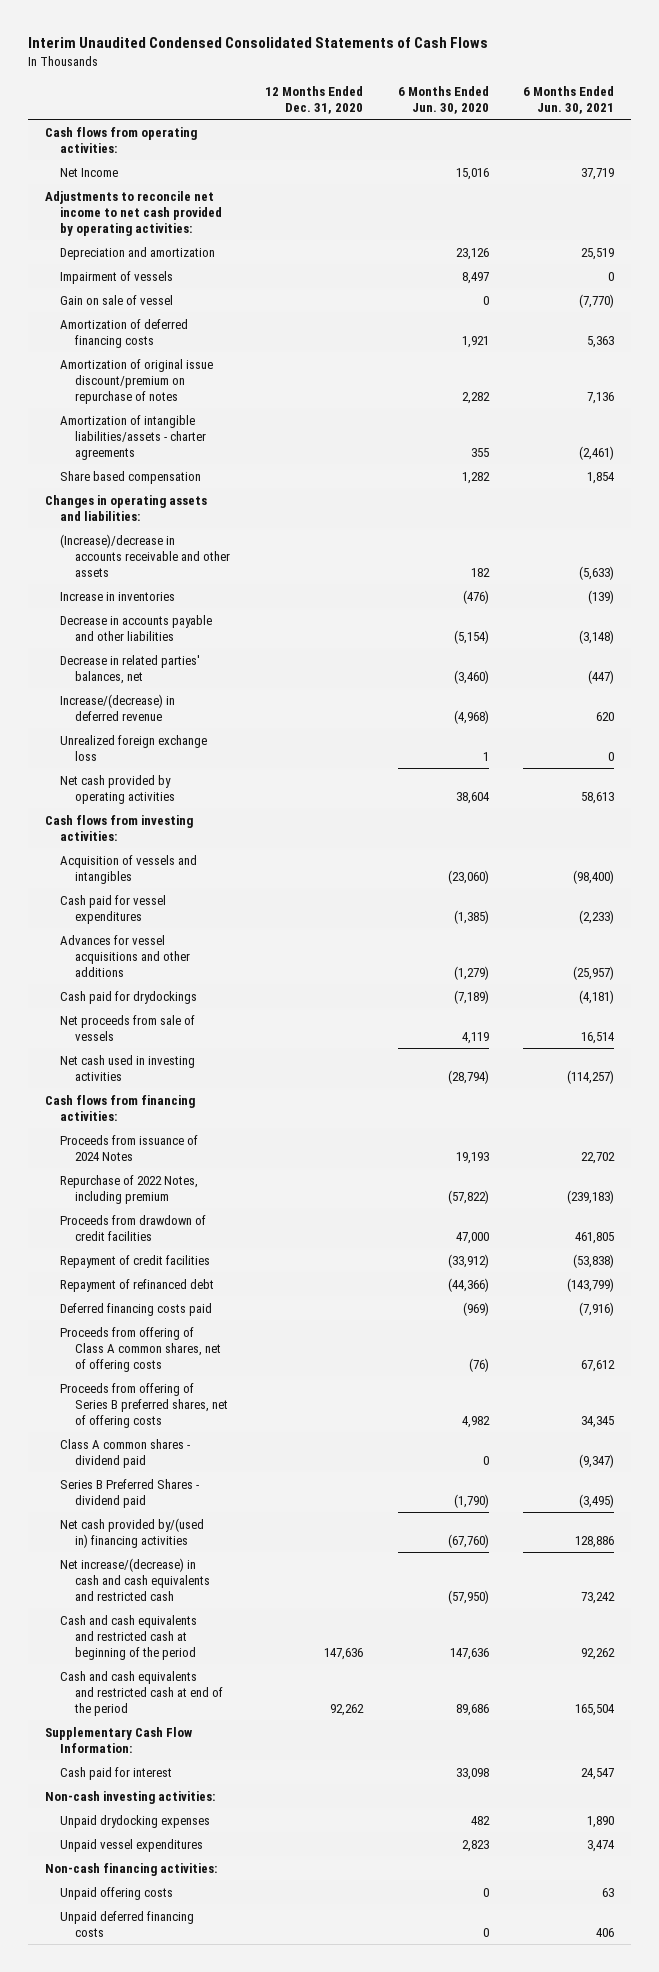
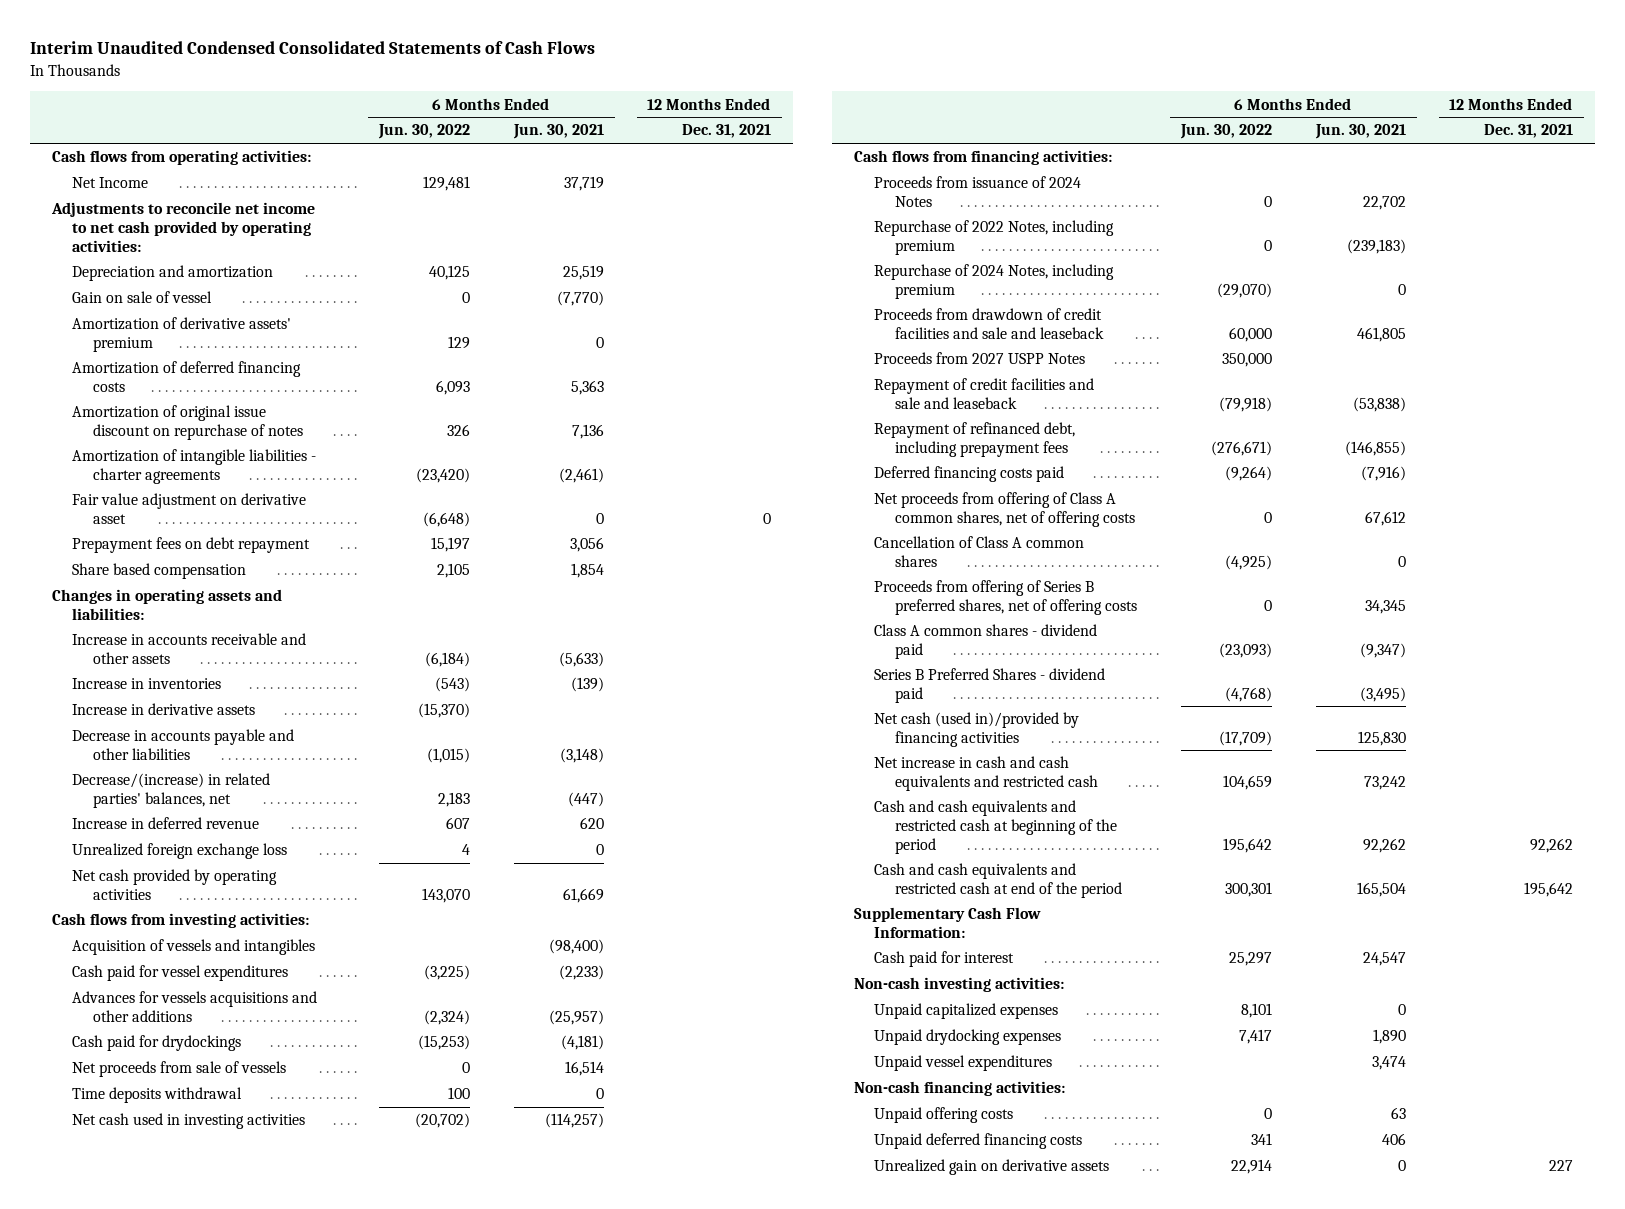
- | 12 Months Ended Dec. 31, 2020 | 6 Months Ended Jun. 30, 2020 | 6 Months Ended Jun. 30, 2021
+ | 6 Months Ended Jun. 30, 2022 | 6 Months Ended Jun. 30, 2021 | 12 Months Ended Dec. 31, 2021
- Impairment of vessels | | 8,497 | 0
+ Amortization of derivative assets' premium | 129 | 0 |
- Amortization of original issue discount/premium on repurchase of notes | | 2,282 | 7,136
- Amortization of intangible liabilities/assets - charter agreements | | 355 | (2,461)
+ Amortization of original issue discount on repurchase of notes | 326 | 7,136 |
+ Amortization of intangible liabilities - charter agreements | (23,420) | (2,461) |
+ Fair value adjustment on derivative asset | (6,648) | 0 | 0
+ Prepayment fees on debt repayment | 15,197 | 3,056 |
- (Increase)/decrease in accounts receivable and other assets | | 182 | (5,633)
+ Increase in accounts receivable and other assets | (6,184) | (5,633) |
+ Increase in derivative assets | (15,370) | |
- Decrease in related parties' balances, net | | (3,460) | (447)
- Increase/(decrease) in deferred revenue | | (4,968) | 620
+ Decrease/(increase) in related parties' balances, net | 2,183 | (447) |
+ Increase in deferred revenue | 607 | 620 |
- Net cash provided by operating activities | | 38,604 | 58,613
+ Net cash provided by operating activities | 143,070 | 61,669 |
- Advances for vessel acquisitions and other additions | | (1,279) | (25,957)
+ Advances for vessels acquisitions and other additions | (2,324) | (25,957) |
+ Time deposits withdrawal | 100 | 0 |
- Proceeds from drawdown of credit facilities | | 47,000 | 461,805
- Repayment of credit facilities | | (33,912) | (53,838)
- Repayment of refinanced debt | | (44,366) | (143,799)
+ Repurchase of 2024 Notes, including premium | (29,070) | 0 |
+ Proceeds from drawdown of credit facilities and sale and leaseback | 60,000 | 461,805 |
+ Proceeds from 2027 USPP Notes | 350,000 | |
+ Repayment of credit facilities and sale and leaseback | (79,918) | (53,838) |
+ Repayment of refinanced debt, including prepayment fees | (276,671) | (146,855) |
- Proceeds from offering of Class A common shares, net of offering costs | | (76) | 67,612
+ Net proceeds from offering of Class A common shares, net of offering costs | 0 | 67,612 |
+ Cancellation of Class A common shares | (4,925) | 0 |
- Net cash provided by/(used in) financing activities | | (67,760) | 128,886
- Net increase/(decrease) in cash and cash equivalents and restricted cash | | (57,950) | 73,242
+ Net cash (used in)/provided by financing activities | (17,709) | 125,830 |
+ Net increase in cash and cash equivalents and restricted cash | 104,659 | 73,242 |
+ Unpaid capitalized expenses | 8,101 | 0 |
+ Unrealized gain on derivative assets | 22,914 | 0 | 227

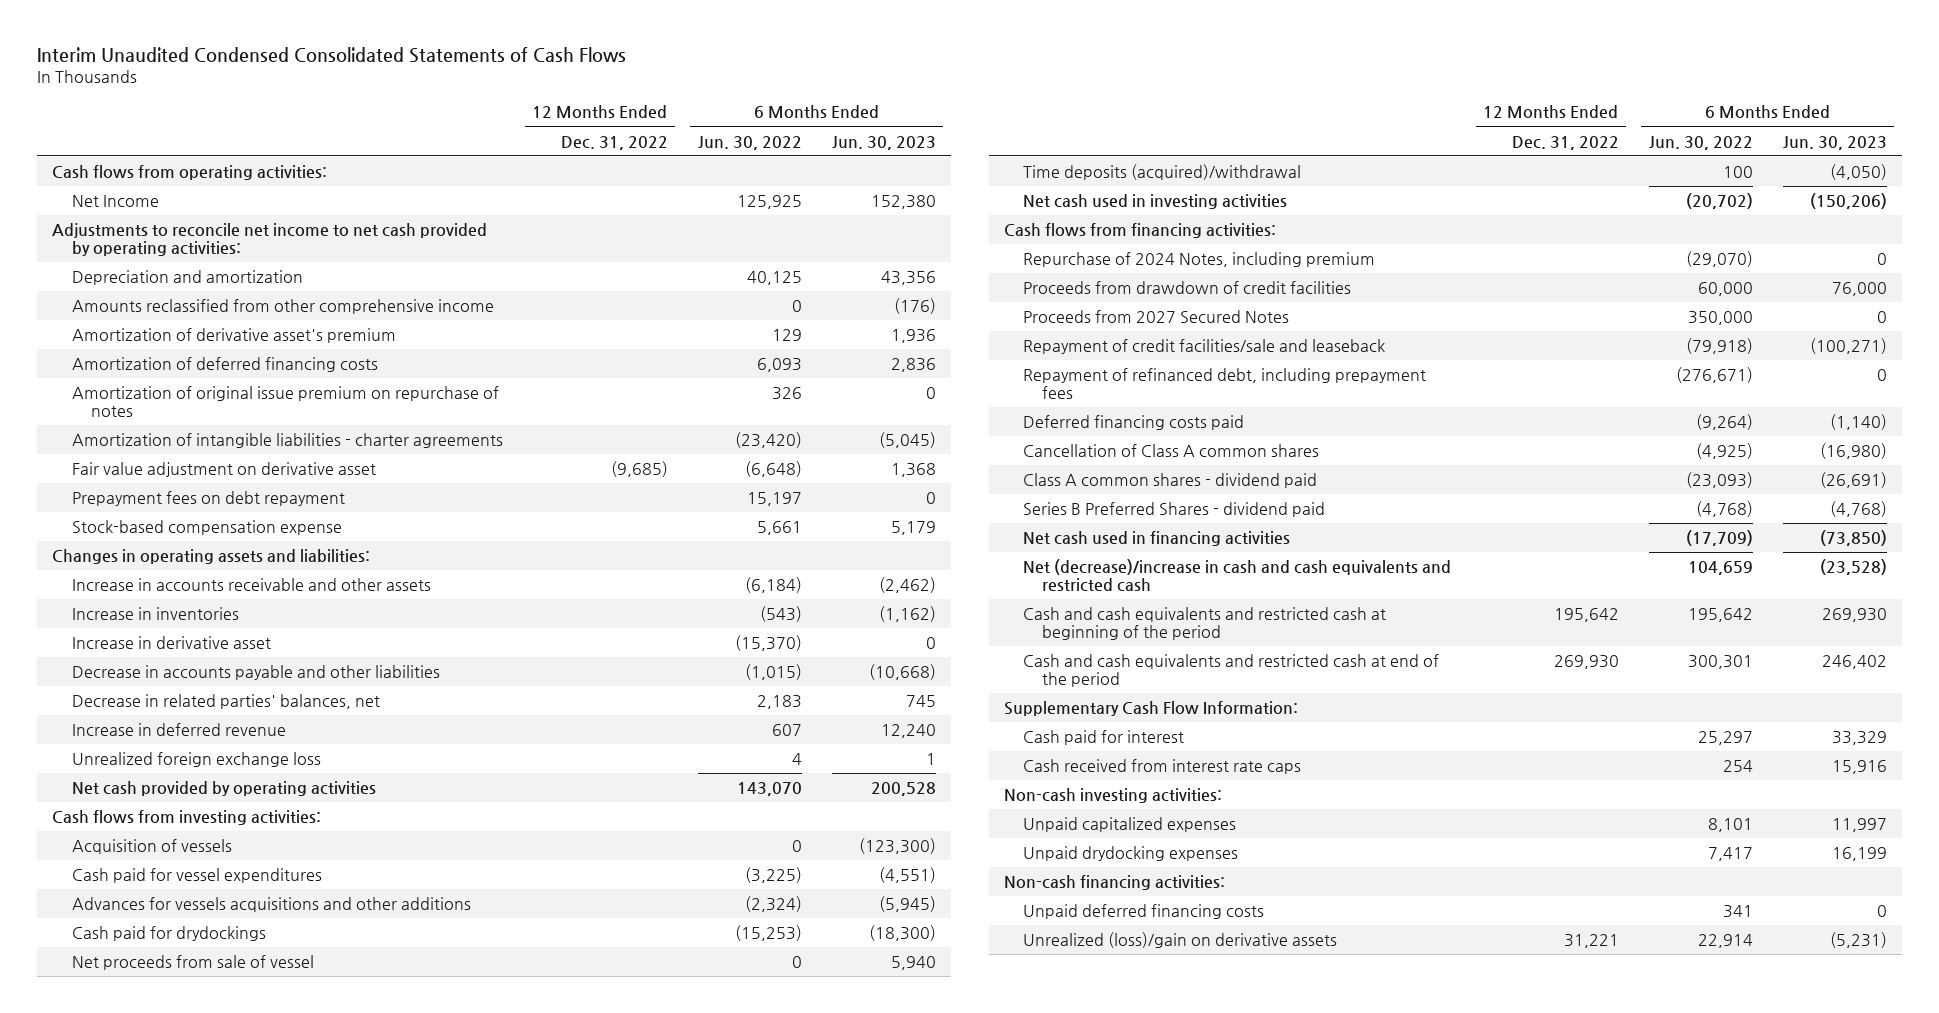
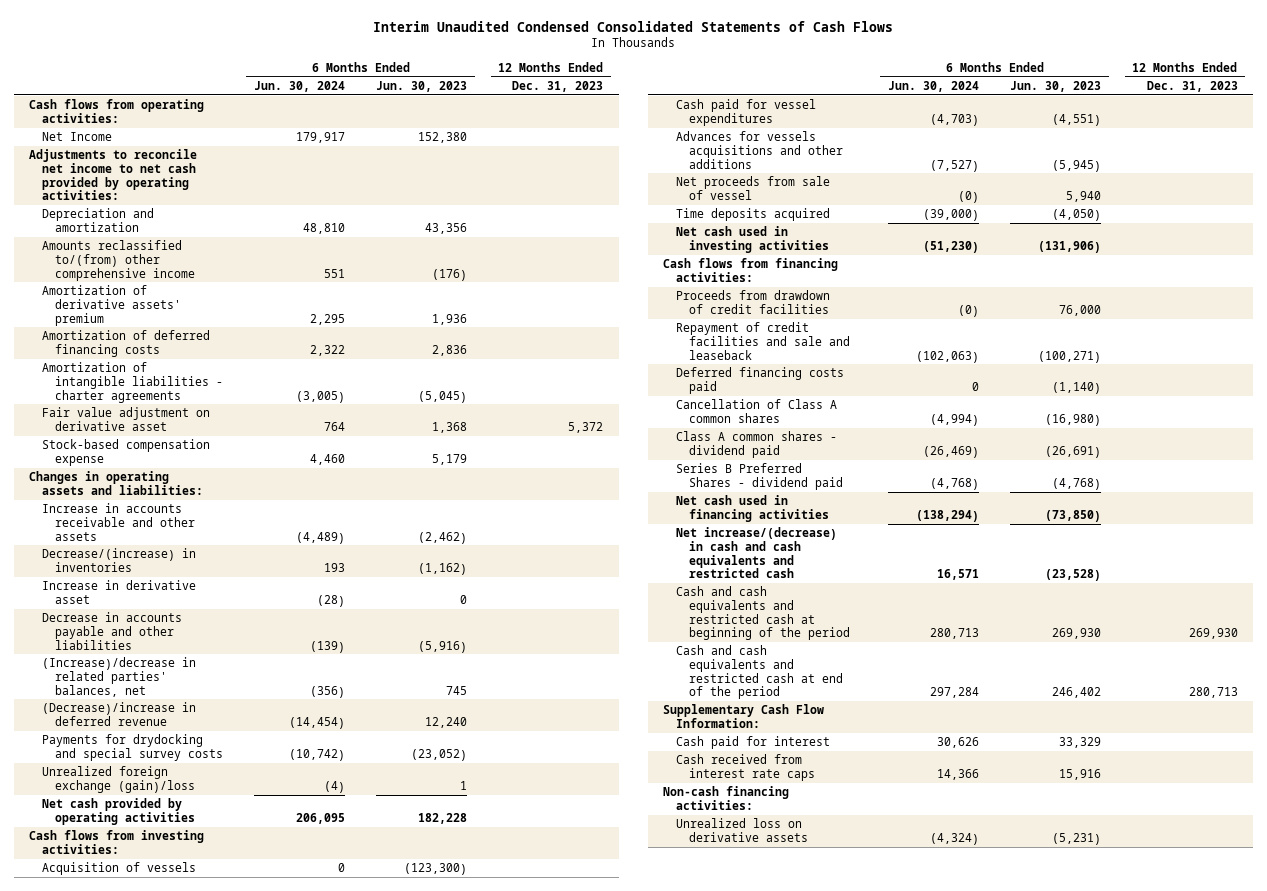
- | 12 Months Ended Dec. 31, 2022 | 6 Months Ended Jun. 30, 2022 | 6 Months Ended Jun. 30, 2023
+ | 6 Months Ended Jun. 30, 2024 | 6 Months Ended Jun. 30, 2023 | 12 Months Ended Dec. 31, 2023
- Amounts reclassified from other comprehensive income | | 0 | (176)
- Amortization of derivative asset's premium | | 129 | 1,936
+ Amounts reclassified to/(from) other comprehensive income | 551 | (176) |
+ Amortization of derivative assets' premium | 2,295 | 1,936 |
- Amortization of original issue premium on repurchase of notes | | 326 | 0
- Prepayment fees on debt repayment | | 15,197 | 0
- Increase in inventories | | (543) | (1,162)
+ Decrease/(increase) in inventories | 193 | (1,162) |
- Decrease in accounts payable and other liabilities | | (1,015) | (10,668)
- Decrease in related parties' balances, net | | 2,183 | 745
- Increase in deferred revenue | | 607 | 12,240
- Unrealized foreign exchange loss | | 4 | 1
- Net cash provided by operating activities | | 143,070 | 200,528
+ Decrease in accounts payable and other liabilities | (139) | (5,916) |
+ (Increase)/decrease in related parties' balances, net | (356) | 745 |
+ (Decrease)/increase in deferred revenue | (14,454) | 12,240 |
+ Payments for drydocking and special survey costs | (10,742) | (23,052) |
+ Unrealized foreign exchange (gain)/loss | (4) | 1 |
+ Net cash provided by operating activities | 206,095 | 182,228 |
- Cash paid for drydockings | | (15,253) | (18,300)
- Time deposits (acquired)/withdrawal | | 100 | (4,050)
- Net cash used in investing activities | | (20,702) | (150,206)
+ Time deposits acquired | (39,000) | (4,050) |
+ Net cash used in investing activities | (51,230) | (131,906) |
- Repurchase of 2024 Notes, including premium | | (29,070) | 0
- Proceeds from 2027 Secured Notes | | 350,000 | 0
- Repayment of credit facilities/sale and leaseback | | (79,918) | (100,271)
- Repayment of refinanced debt, including prepayment fees | | (276,671) | 0
+ Repayment of credit facilities and sale and leaseback | (102,063) | (100,271) |
- Net (decrease)/increase in cash and cash equivalents and restricted cash | | 104,659 | (23,528)
+ Net increase/(decrease) in cash and cash equivalents and restricted cash | 16,571 | (23,528) |
- Non-cash investing activities:
- Unpaid capitalized expenses | | 8,101 | 11,997
- Unpaid drydocking expenses | | 7,417 | 16,199
- Unpaid deferred financing costs | | 341 | 0
- Unrealized (loss)/gain on derivative assets | 31,221 | 22,914 | (5,231)
+ Unrealized loss on derivative assets | (4,324) | (5,231) |

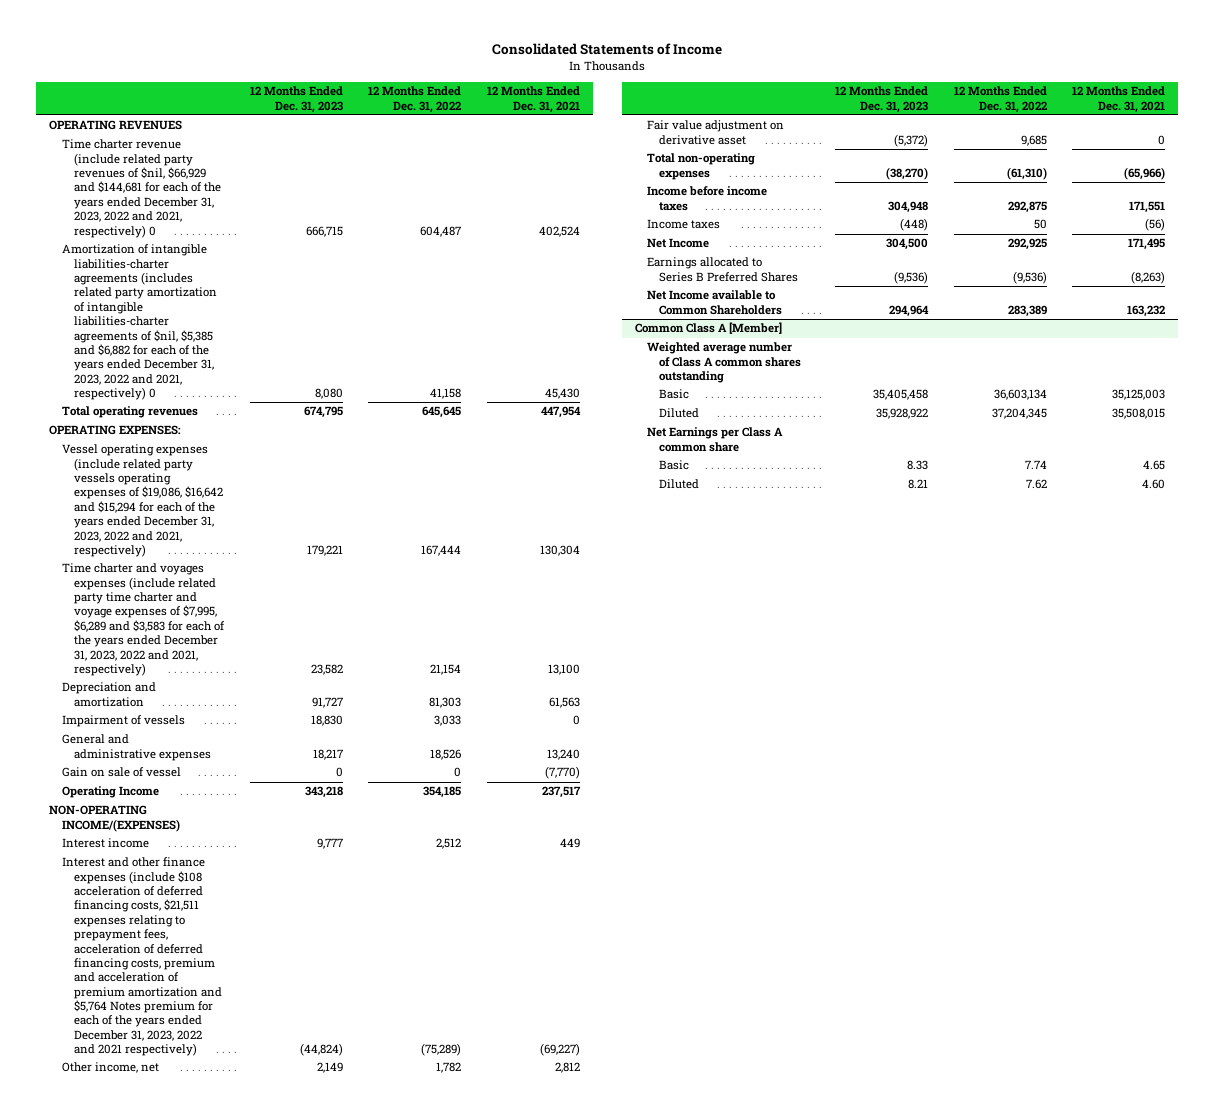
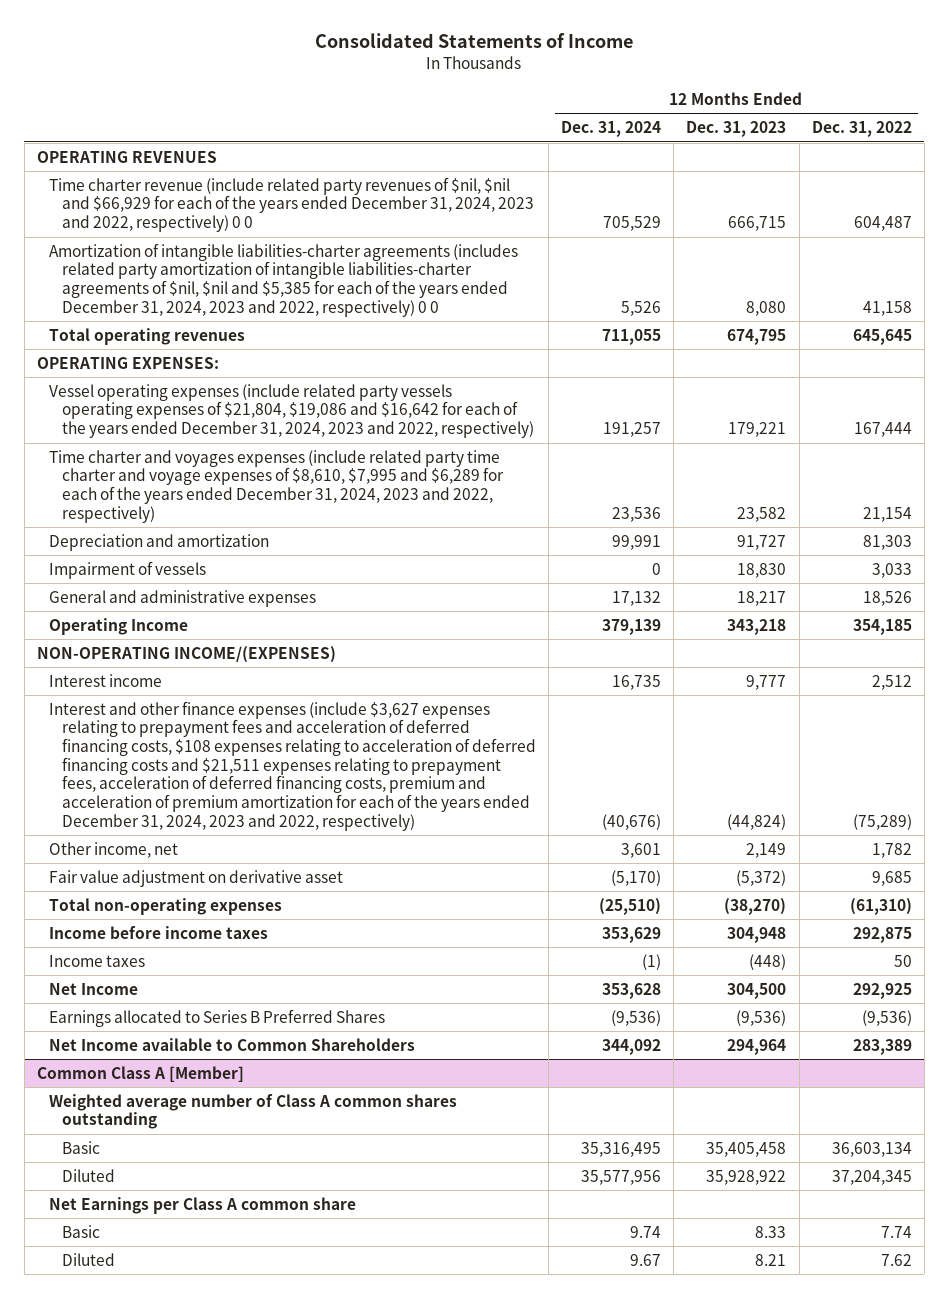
- | 12 Months Ended Dec. 31, 2023 | 12 Months Ended Dec. 31, 2022 | 12 Months Ended Dec. 31, 2021
+ | 12 Months Ended Dec. 31, 2024 | 12 Months Ended Dec. 31, 2023 | 12 Months Ended Dec. 31, 2022
- Time charter revenue (include related party revenues of $nil, $66,929 and $144,681 for each of the years ended December 31, 2023, 2022 and 2021, respectively) 0 | 666,715 | 604,487 | 402,524
- Amortization of intangible liabilities-charter agreements (includes related party amortization of intangible liabilities-charter agreements of $nil, $5,385 and $6,882 for each of the years ended December 31, 2023, 2022 and 2021, respectively) 0 | 8,080 | 41,158 | 45,430
+ Time charter revenue (include related party revenues of $nil, $nil and $66,929 for each of the years ended December 31, 2024, 2023 and 2022, respectively) 0 0 | 705,529 | 666,715 | 604,487
+ Amortization of intangible liabilities-charter agreements (includes related party amortization of intangible liabilities-charter agreements of $nil, $nil and $5,385 for each of the years ended December 31, 2024, 2023 and 2022, respectively) 0 0 | 5,526 | 8,080 | 41,158
- Vessel operating expenses (include related party vessels operating expenses of $19,086, $16,642 and $15,294 for each of the years ended December 31, 2023, 2022 and 2021, respectively) | 179,221 | 167,444 | 130,304
- Time charter and voyages expenses (include related party time charter and voyage expenses of $7,995, $6,289 and $3,583 for each of the years ended December 31, 2023, 2022 and 2021, respectively) | 23,582 | 21,154 | 13,100
+ Vessel operating expenses (include related party vessels operating expenses of $21,804, $19,086 and $16,642 for each of the years ended December 31, 2024, 2023 and 2022, respectively) | 191,257 | 179,221 | 167,444
+ Time charter and voyages expenses (include related party time charter and voyage expenses of $8,610, $7,995 and $6,289 for each of the years ended December 31, 2024, 2023 and 2022, respectively) | 23,536 | 23,582 | 21,154
- Gain on sale of vessel | 0 | 0 | (7,770)
- Interest and other finance expenses (include $108 acceleration of deferred financing costs, $21,511 expenses relating to prepayment fees, acceleration of deferred financing costs, premium and acceleration of premium amortization and $5,764 Notes premium for each of the years ended December 31, 2023, 2022 and 2021 respectively) | (44,824) | (75,289) | (69,227)
+ Interest and other finance expenses (include $3,627 expenses relating to prepayment fees and acceleration of deferred financing costs, $108 expenses relating to acceleration of deferred financing costs and $21,511 expenses relating to prepayment fees, acceleration of deferred financing costs, premium and acceleration of premium amortization for each of the years ended December 31, 2024, 2023 and 2022, respectively) | (40,676) | (44,824) | (75,289)

